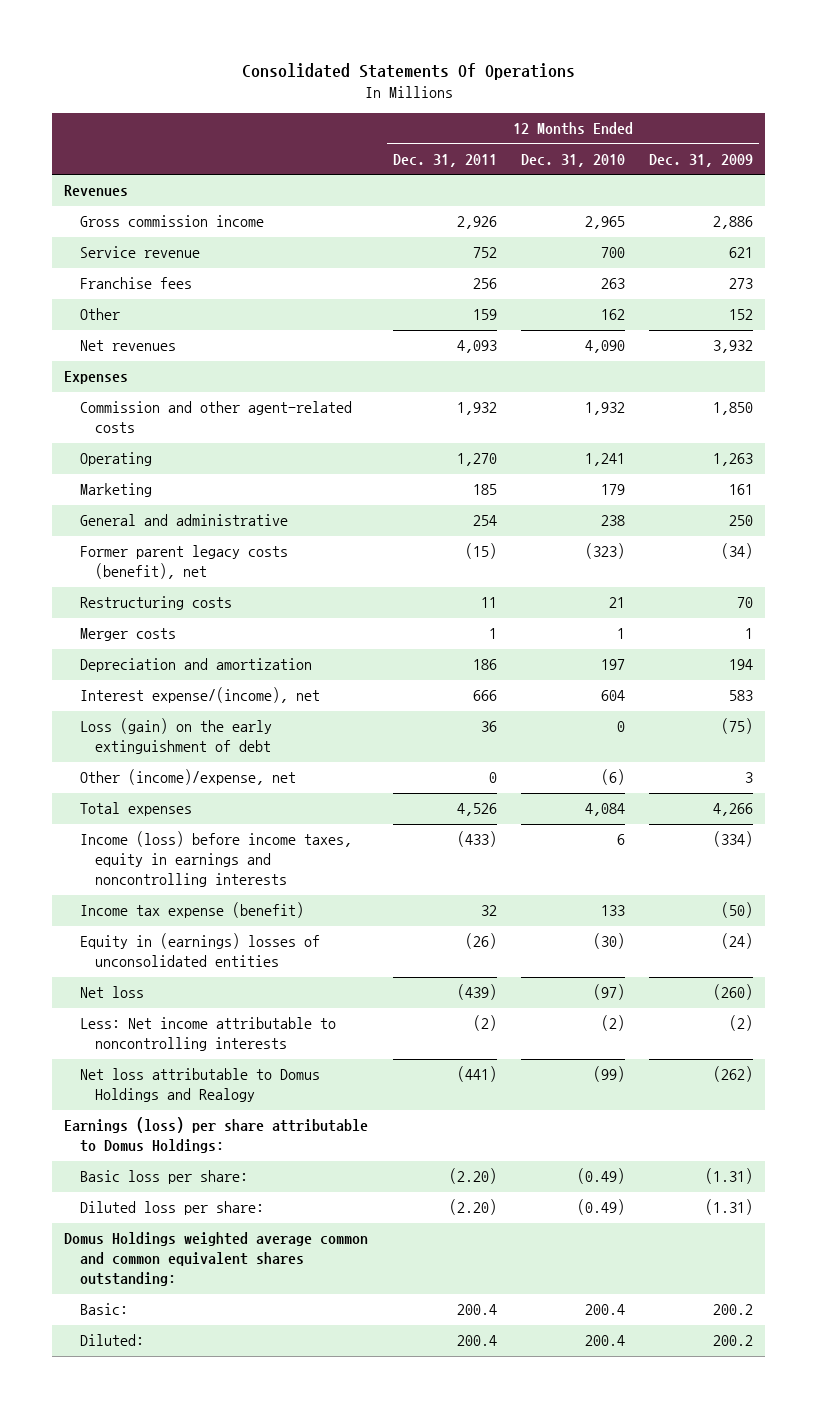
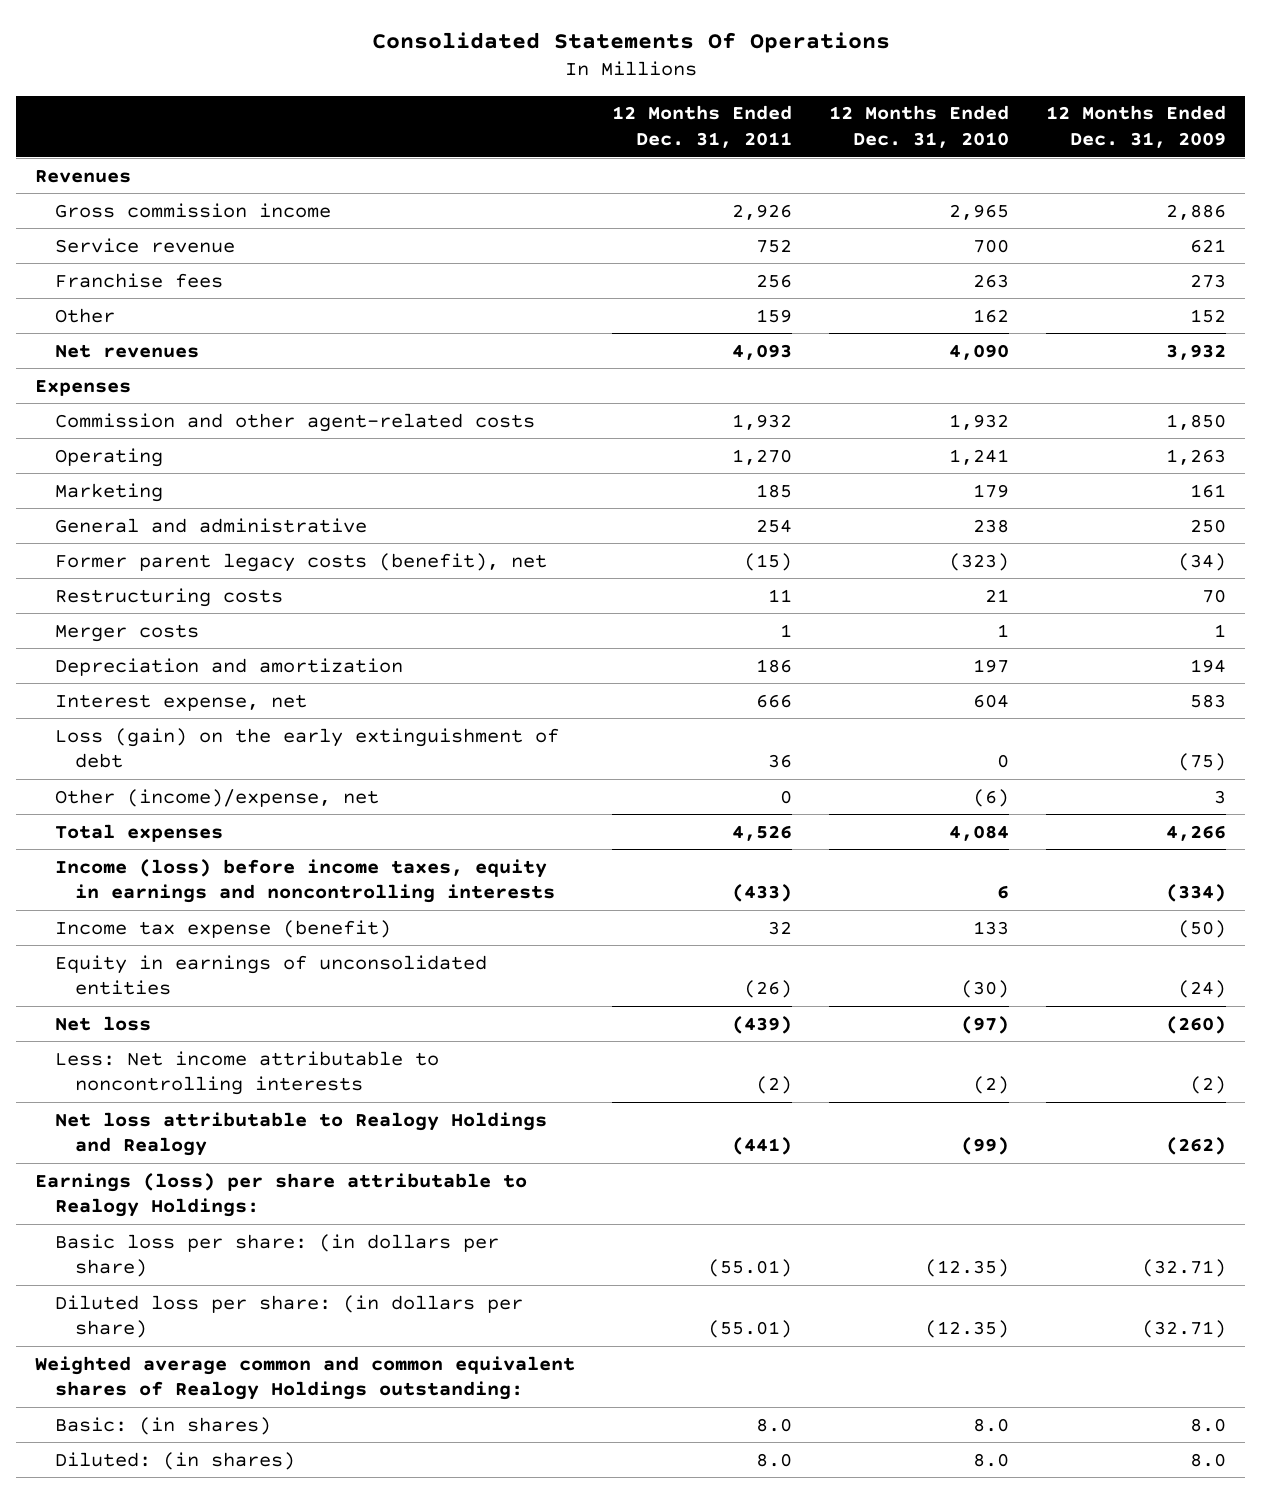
- Interest expense/(income), net | 666 | 604 | 583
+ Interest expense, net | 666 | 604 | 583
- Equity in (earnings) losses of unconsolidated entities | (26) | (30) | (24)
+ Equity in earnings of unconsolidated entities | (26) | (30) | (24)
- Net loss attributable to Domus Holdings and Realogy | (441) | (99) | (262)
- Earnings (loss) per share attributable to Domus Holdings:
- Basic loss per share: | (2.20) | (0.49) | (1.31)
- Diluted loss per share: | (2.20) | (0.49) | (1.31)
- Domus Holdings weighted average common and common equivalent shares outstanding:
- Basic: | 200.4 | 200.4 | 200.2
- Diluted: | 200.4 | 200.4 | 200.2
+ Net loss attributable to Realogy Holdings and Realogy | (441) | (99) | (262)
+ Earnings (loss) per share attributable to Realogy Holdings:
+ Basic loss per share: (in dollars per share) | (55.01) | (12.35) | (32.71)
+ Diluted loss per share: (in dollars per share) | (55.01) | (12.35) | (32.71)
+ Weighted average common and common equivalent shares of Realogy Holdings outstanding:
+ Basic: (in shares) | 8.0 | 8.0 | 8.0
+ Diluted: (in shares) | 8.0 | 8.0 | 8.0

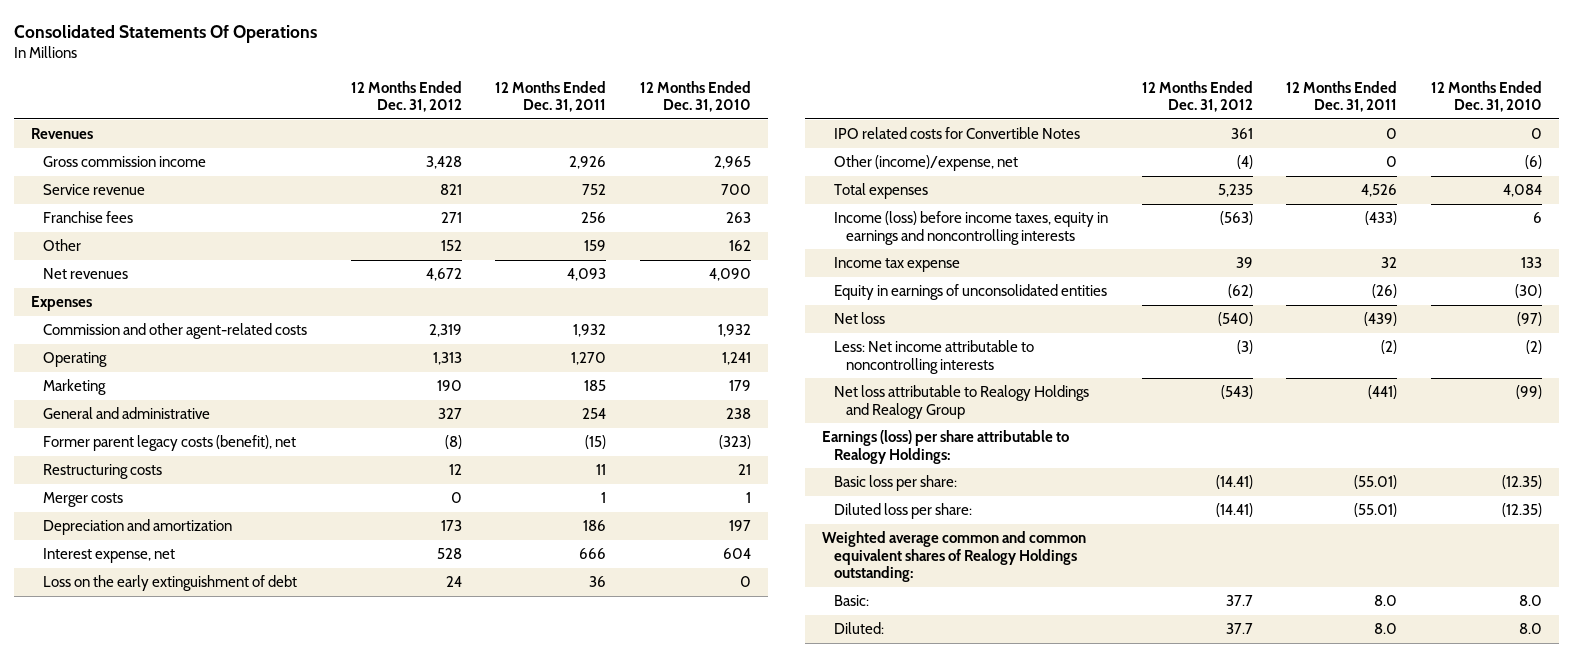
- | 12 Months Ended Dec. 31, 2011 | 12 Months Ended Dec. 31, 2010 | 12 Months Ended Dec. 31, 2009
+ | 12 Months Ended Dec. 31, 2012 | 12 Months Ended Dec. 31, 2011 | 12 Months Ended Dec. 31, 2010
- Loss (gain) on the early extinguishment of debt | 36 | 0 | (75)
+ Loss on the early extinguishment of debt | 24 | 36 | 0
+ IPO related costs for Convertible Notes | 361 | 0 | 0
- Income tax expense (benefit) | 32 | 133 | (50)
+ Income tax expense | 39 | 32 | 133
- Net loss attributable to Realogy Holdings and Realogy | (441) | (99) | (262)
+ Net loss attributable to Realogy Holdings and Realogy Group | (543) | (441) | (99)
- Basic loss per share: (in dollars per share) | (55.01) | (12.35) | (32.71)
- Diluted loss per share: (in dollars per share) | (55.01) | (12.35) | (32.71)
+ Basic loss per share: | (14.41) | (55.01) | (12.35)
+ Diluted loss per share: | (14.41) | (55.01) | (12.35)
- Basic: (in shares) | 8.0 | 8.0 | 8.0
- Diluted: (in shares) | 8.0 | 8.0 | 8.0
+ Basic: | 37.7 | 8.0 | 8.0
+ Diluted: | 37.7 | 8.0 | 8.0

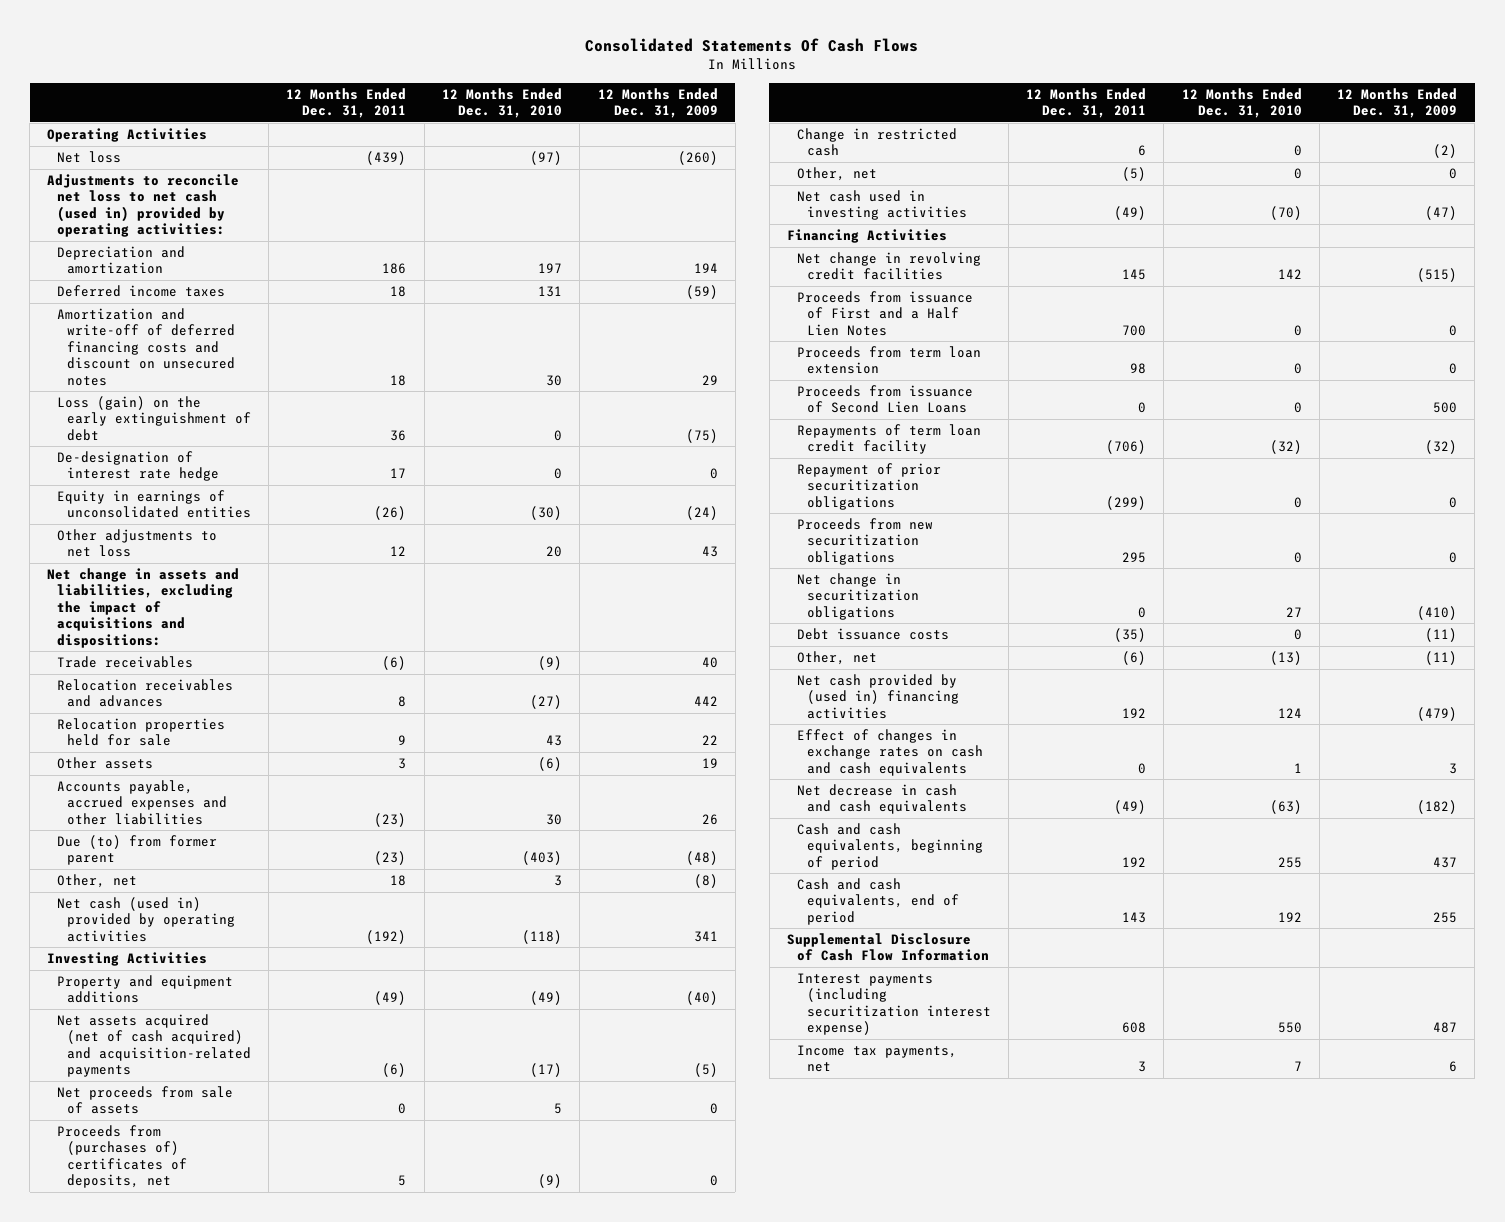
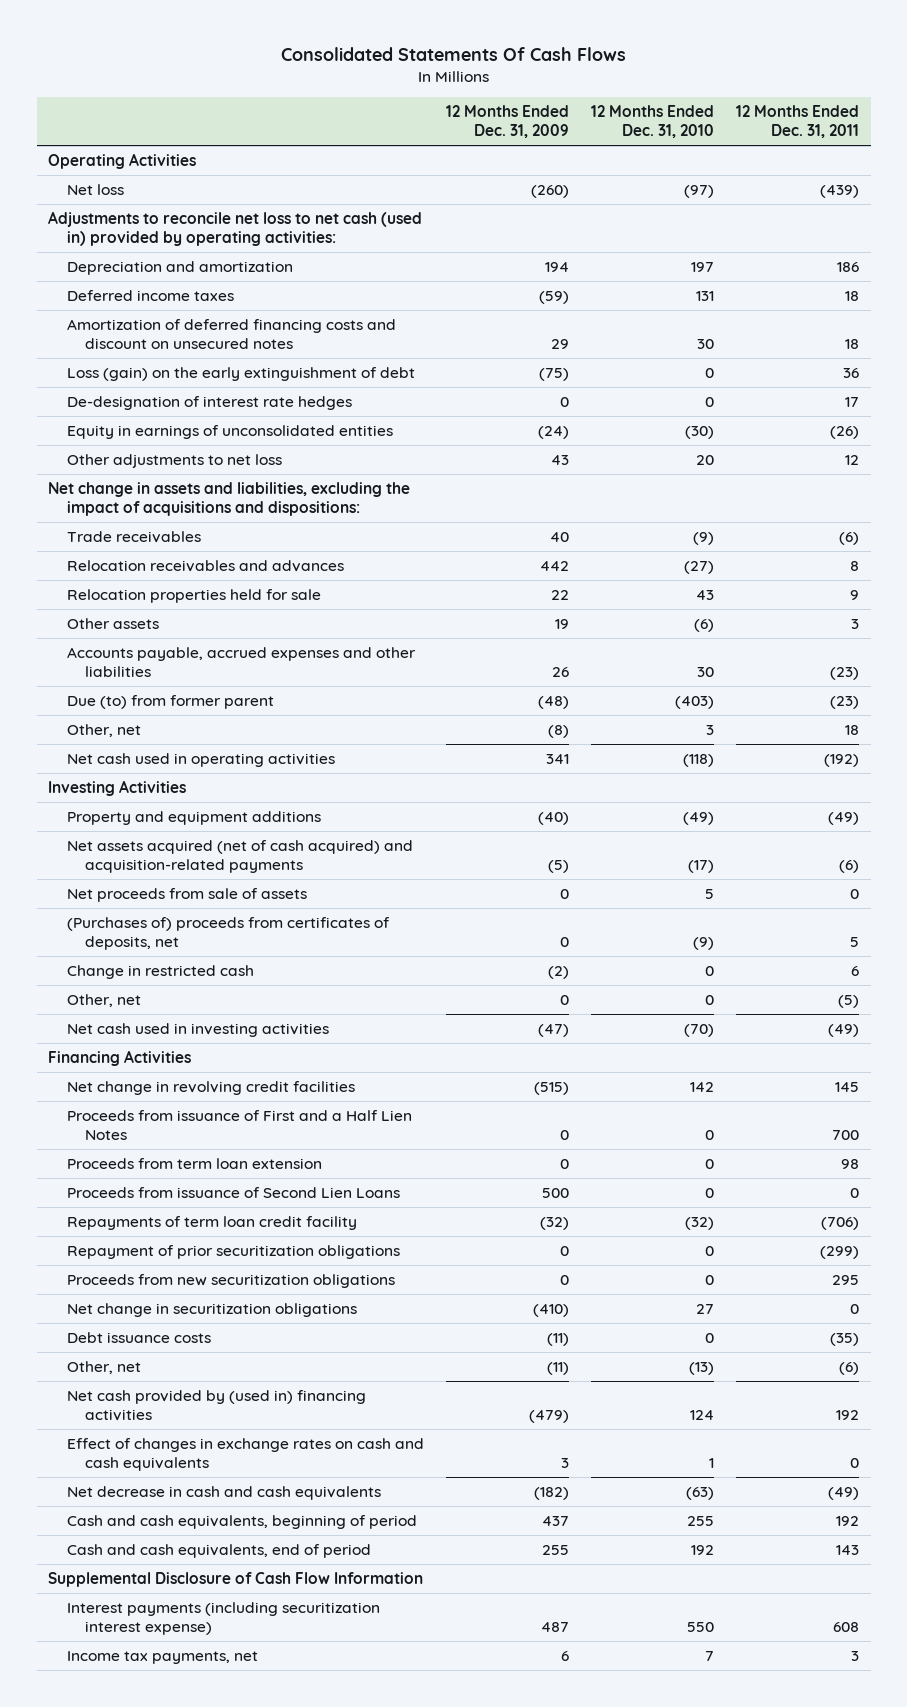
- | 12 Months Ended Dec. 31, 2011 | 12 Months Ended Dec. 31, 2010 | 12 Months Ended Dec. 31, 2009
+ | 12 Months Ended Dec. 31, 2009 | 12 Months Ended Dec. 31, 2010 | 12 Months Ended Dec. 31, 2011
- Amortization and write-off of deferred financing costs and discount on unsecured notes | 18 | 30 | 29
+ Amortization of deferred financing costs and discount on unsecured notes | 29 | 30 | 18
- De-designation of interest rate hedge | 17 | 0 | 0
+ De-designation of interest rate hedges | 0 | 0 | 17
- Net cash (used in) provided by operating activities | (192) | (118) | 341
+ Net cash used in operating activities | 341 | (118) | (192)
- Proceeds from (purchases of) certificates of deposits, net | 5 | (9) | 0
+ (Purchases of) proceeds from certificates of deposits, net | 0 | (9) | 5

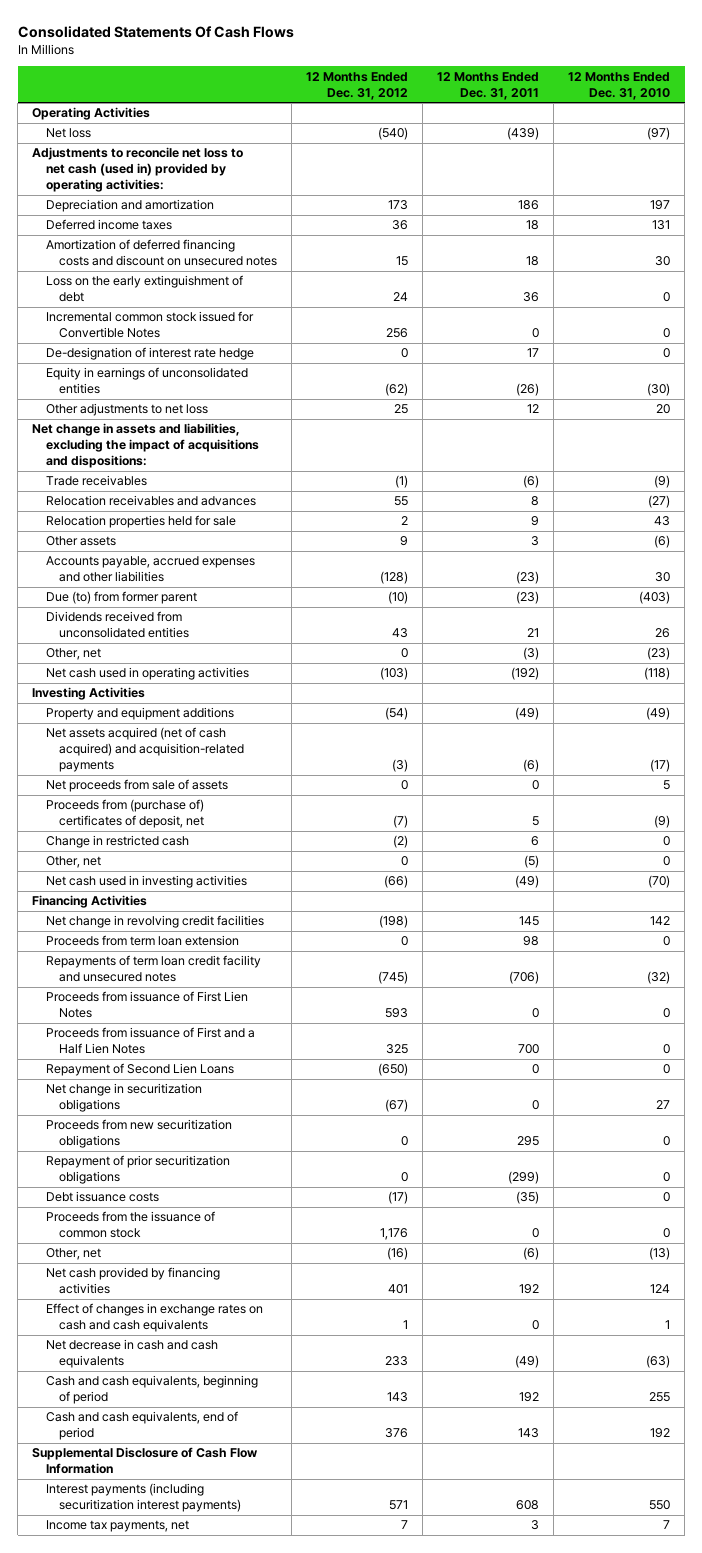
- | 12 Months Ended Dec. 31, 2009 | 12 Months Ended Dec. 31, 2010 | 12 Months Ended Dec. 31, 2011
+ | 12 Months Ended Dec. 31, 2012 | 12 Months Ended Dec. 31, 2011 | 12 Months Ended Dec. 31, 2010
- Loss (gain) on the early extinguishment of debt | (75) | 0 | 36
- De-designation of interest rate hedges | 0 | 0 | 17
+ Loss on the early extinguishment of debt | 24 | 36 | 0
+ Incremental common stock issued for Convertible Notes | 256 | 0 | 0
+ De-designation of interest rate hedge | 0 | 17 | 0
- Other, net | (8) | 3 | 18
+ Dividends received from unconsolidated entities | 43 | 21 | 26
+ Other, net | 0 | (3) | (23)
- (Purchases of) proceeds from certificates of deposits, net | 0 | (9) | 5
+ Proceeds from (purchase of) certificates of deposit, net | (7) | 5 | (9)
- Proceeds from issuance of Second Lien Loans | 500 | 0 | 0
- Repayments of term loan credit facility | (32) | (32) | (706)
+ Repayments of term loan credit facility and unsecured notes | (745) | (706) | (32)
+ Proceeds from issuance of First Lien Notes | 593 | 0 | 0
moved down: Proceeds from issuance of First and a Half Lien Notes | 325 | 700 | 0
+ Repayment of Second Lien Loans | (650) | 0 | 0
moved down: Proceeds from new securitization obligations | 0 | 295 | 0
moved down: Repayment of prior securitization obligations | 0 | (299) | 0
+ Proceeds from the issuance of common stock | 1,176 | 0 | 0
- Net cash provided by (used in) financing activities | (479) | 124 | 192
+ Net cash provided by financing activities | 401 | 192 | 124
- Interest payments (including securitization interest expense) | 487 | 550 | 608
+ Interest payments (including securitization interest payments) | 571 | 608 | 550

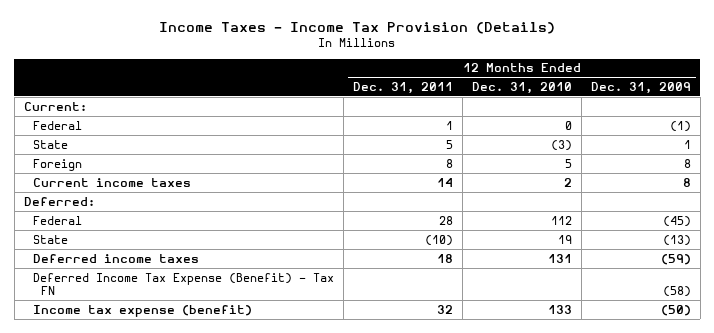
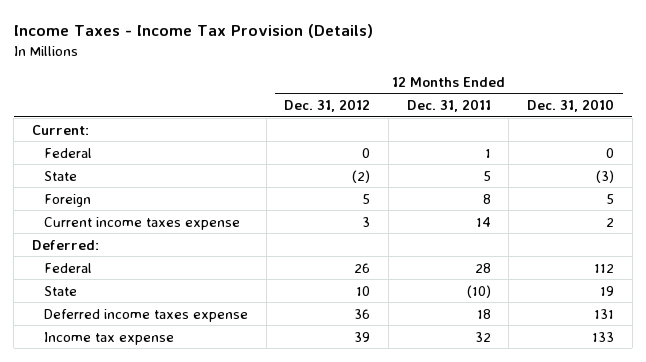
- | 12 Months Ended Dec. 31, 2011 | 12 Months Ended Dec. 31, 2010 | 12 Months Ended Dec. 31, 2009
+ | 12 Months Ended Dec. 31, 2012 | 12 Months Ended Dec. 31, 2011 | 12 Months Ended Dec. 31, 2010
- Current income taxes | 14 | 2 | 8
+ Current income taxes expense | 3 | 14 | 2
- Deferred income taxes | 18 | 131 | (59)
- Deferred Income Tax Expense (Benefit) - Tax FN | | | (58)
- Income tax expense (benefit) | 32 | 133 | (50)
+ Deferred income taxes expense | 36 | 18 | 131
+ Income tax expense | 39 | 32 | 133

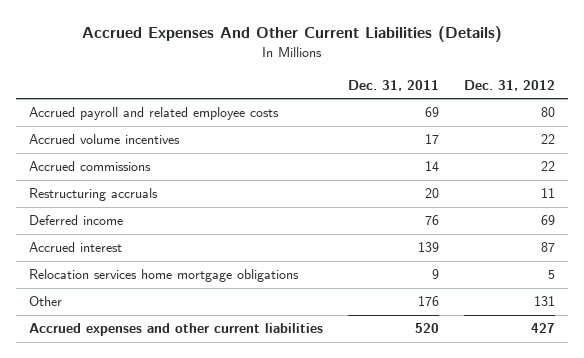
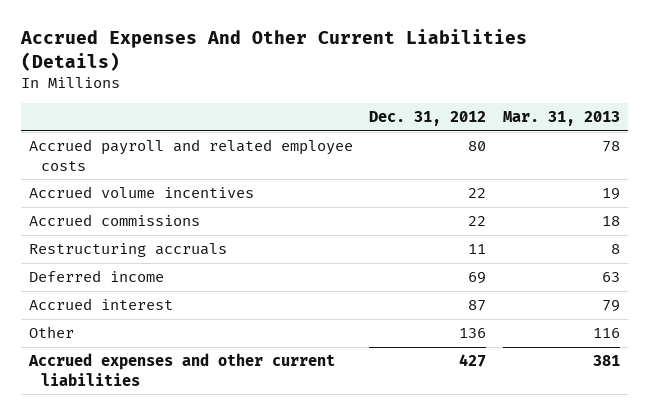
- | Dec. 31, 2011 | Dec. 31, 2012
+ | Dec. 31, 2012 | Mar. 31, 2013
- Relocation services home mortgage obligations | 9 | 5
- Other | 176 | 131
+ Other | 136 | 116

